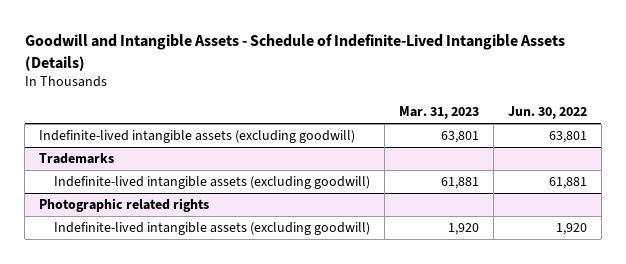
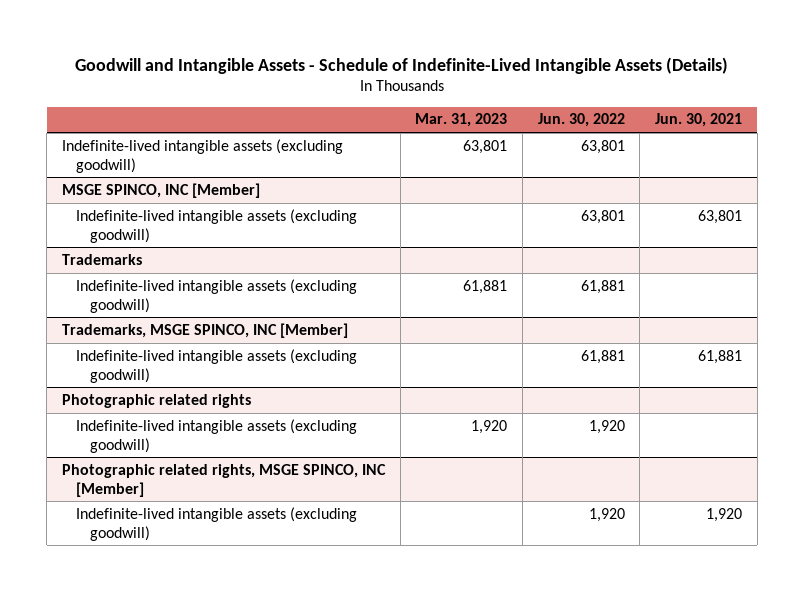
- | Mar. 31, 2023 | Jun. 30, 2022
+ | Mar. 31, 2023 | Jun. 30, 2022 | Jun. 30, 2021
+ MSGE SPINCO, INC [Member]
+ Indefinite-lived intangible assets (excluding goodwill) | | 63,801 | 63,801
+ Trademarks, MSGE SPINCO, INC [Member]
+ Indefinite-lived intangible assets (excluding goodwill) | | 61,881 | 61,881
+ Photographic related rights, MSGE SPINCO, INC [Member]
+ Indefinite-lived intangible assets (excluding goodwill) | | 1,920 | 1,920

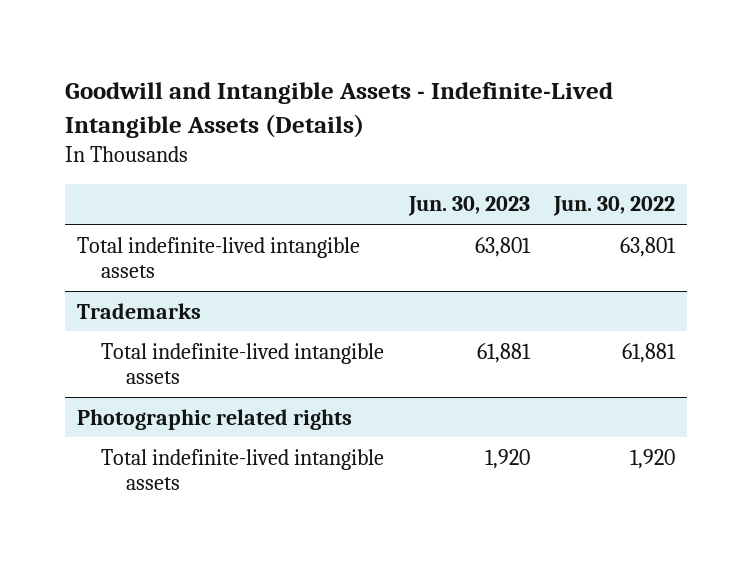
- Goodwill and Intangible Assets - Schedule of Indefinite-Lived Intangible Assets (Details)
+ Goodwill and Intangible Assets - Indefinite-Lived Intangible Assets (Details)
- | Mar. 31, 2023 | Jun. 30, 2022 | Jun. 30, 2021
+ | Jun. 30, 2023 | Jun. 30, 2022
- Indefinite-lived intangible assets (excluding goodwill) | 63,801 | 63,801 |
- MSGE SPINCO, INC [Member]
- Indefinite-lived intangible assets (excluding goodwill) | | 63,801 | 63,801
+ Total indefinite-lived intangible assets | 63,801 | 63,801
@ Trademarks
- Indefinite-lived intangible assets (excluding goodwill) | 61,881 | 61,881 |
- Trademarks, MSGE SPINCO, INC [Member]
- Indefinite-lived intangible assets (excluding goodwill) | | 61,881 | 61,881
@ Trademarks
+ Total indefinite-lived intangible assets | 61,881 | 61,881
@ Photographic related rights
- Indefinite-lived intangible assets (excluding goodwill) | 1,920 | 1,920 |
- Photographic related rights, MSGE SPINCO, INC [Member]
- Indefinite-lived intangible assets (excluding goodwill) | | 1,920 | 1,920
@ Photographic related rights
+ Total indefinite-lived intangible assets | 1,920 | 1,920

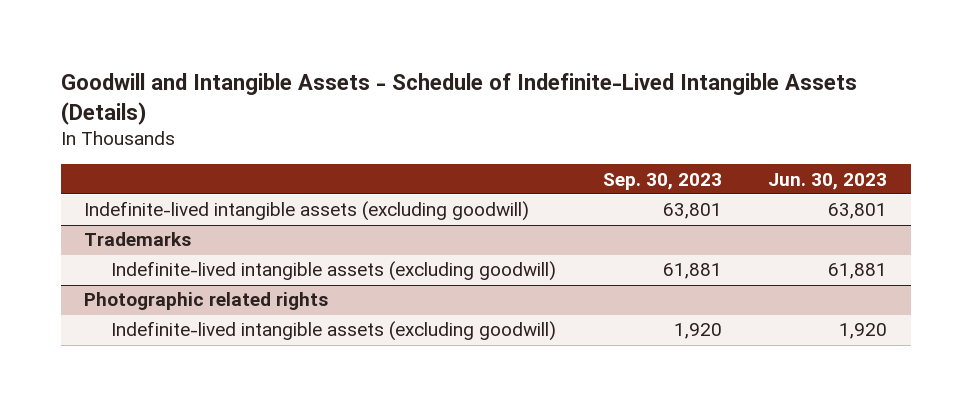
- Goodwill and Intangible Assets - Indefinite-Lived Intangible Assets (Details)
+ Goodwill and Intangible Assets - Schedule of Indefinite-Lived Intangible Assets (Details)
- | Jun. 30, 2023 | Jun. 30, 2022
+ | Sep. 30, 2023 | Jun. 30, 2023
- Total indefinite-lived intangible assets | 63,801 | 63,801
+ Indefinite-lived intangible assets (excluding goodwill) | 63,801 | 63,801
@ Trademarks
- Total indefinite-lived intangible assets | 61,881 | 61,881
+ Indefinite-lived intangible assets (excluding goodwill) | 61,881 | 61,881
@ Photographic related rights
- Total indefinite-lived intangible assets | 1,920 | 1,920
+ Indefinite-lived intangible assets (excluding goodwill) | 1,920 | 1,920

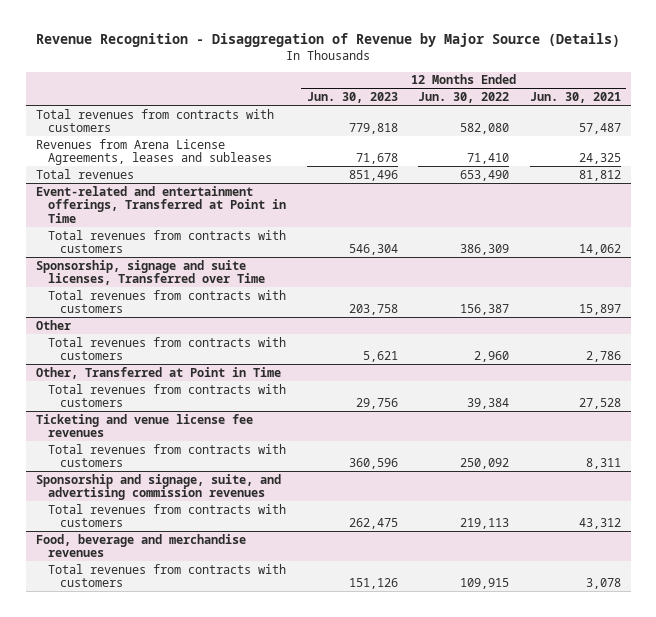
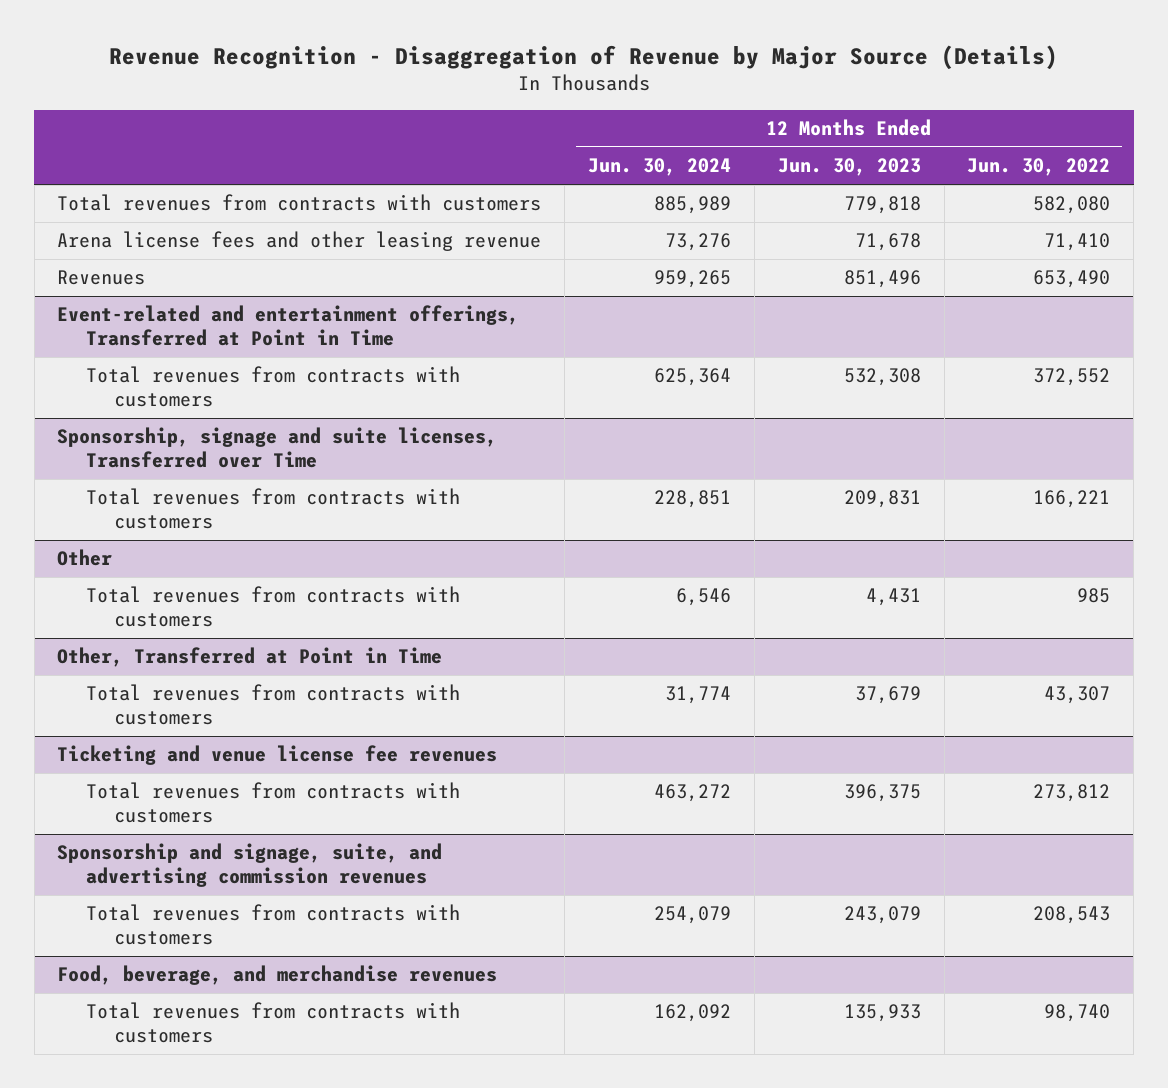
- | 12 Months Ended Jun. 30, 2023 | 12 Months Ended Jun. 30, 2022 | 12 Months Ended Jun. 30, 2021
+ | 12 Months Ended Jun. 30, 2024 | 12 Months Ended Jun. 30, 2023 | 12 Months Ended Jun. 30, 2022
- Revenues from Arena License Agreements, leases and subleases | 71,678 | 71,410 | 24,325
- Total revenues | 851,496 | 653,490 | 81,812
+ Arena license fees and other leasing revenue | 73,276 | 71,678 | 71,410
+ Revenues | 959,265 | 851,496 | 653,490
@ Event-related and entertainment offerings, Transferred at Point in Time
- Total revenues from contracts with customers | 546,304 | 386,309 | 14,062
+ Total revenues from contracts with customers | 625,364 | 532,308 | 372,552
@ Sponsorship, signage and suite licenses, Transferred over Time
- Total revenues from contracts with customers | 203,758 | 156,387 | 15,897
+ Total revenues from contracts with customers | 228,851 | 209,831 | 166,221
@ Other
- Total revenues from contracts with customers | 5,621 | 2,960 | 2,786
+ Total revenues from contracts with customers | 6,546 | 4,431 | 985
@ Other, Transferred at Point in Time
- Total revenues from contracts with customers | 29,756 | 39,384 | 27,528
+ Total revenues from contracts with customers | 31,774 | 37,679 | 43,307
@ Ticketing and venue license fee revenues
- Total revenues from contracts with customers | 360,596 | 250,092 | 8,311
+ Total revenues from contracts with customers | 463,272 | 396,375 | 273,812
@ Sponsorship and signage, suite, and advertising commission revenues
- Total revenues from contracts with customers | 262,475 | 219,113 | 43,312
- Food, beverage and merchandise revenues
- Total revenues from contracts with customers | 151,126 | 109,915 | 3,078
@ Sponsorship and signage, suite, and advertising commission revenues
+ Total revenues from contracts with customers | 254,079 | 243,079 | 208,543
+ Food, beverage, and merchandise revenues
+ Total revenues from contracts with customers | 162,092 | 135,933 | 98,740

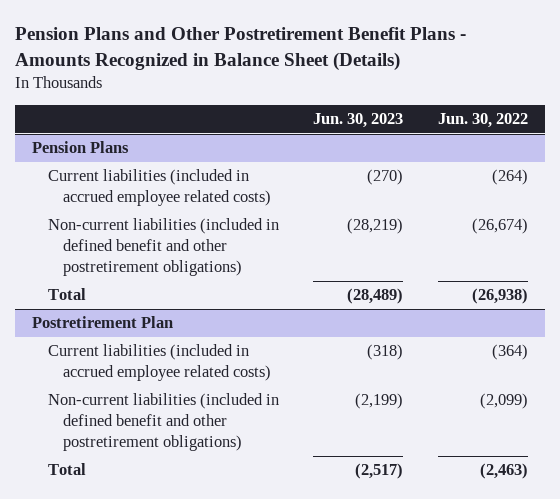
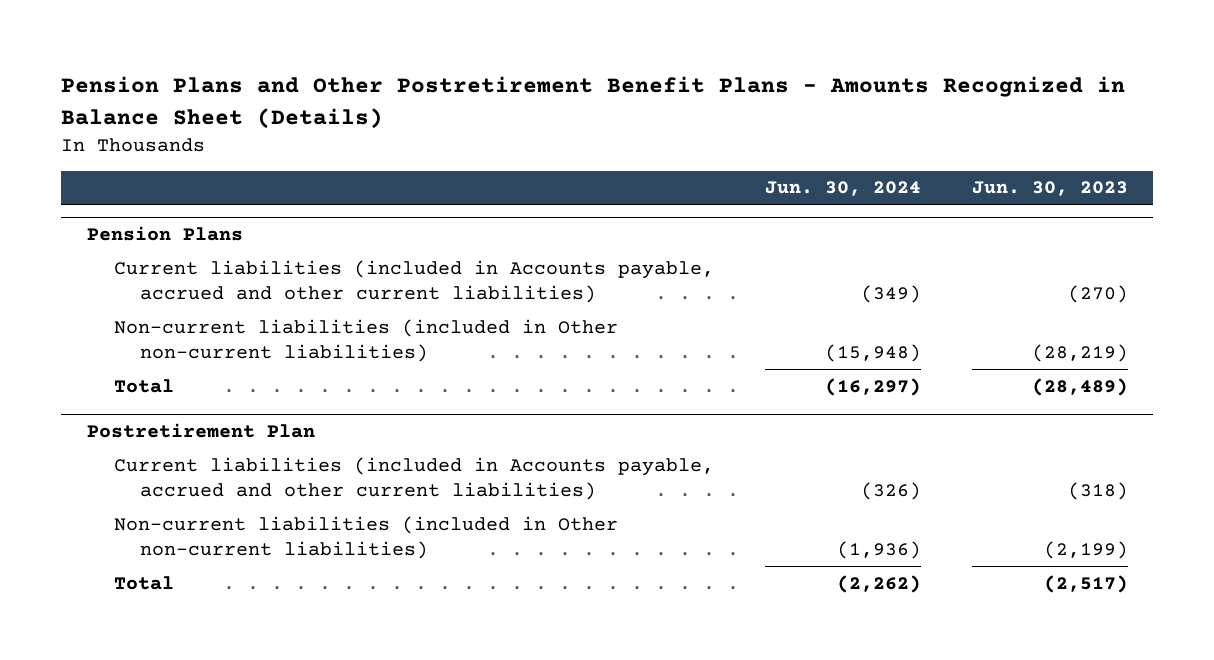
- | Jun. 30, 2023 | Jun. 30, 2022
+ | Jun. 30, 2024 | Jun. 30, 2023
@ Pension Plans
- Current liabilities (included in accrued employee related costs) | (270) | (264)
- Non-current liabilities (included in defined benefit and other postretirement obligations) | (28,219) | (26,674)
+ Current liabilities (included in Accounts payable, accrued and other current liabilities) | (349) | (270)
+ Non-current liabilities (included in Other non-current liabilities) | (15,948) | (28,219)
@ Postretirement Plan
- Current liabilities (included in accrued employee related costs) | (318) | (364)
- Non-current liabilities (included in defined benefit and other postretirement obligations) | (2,199) | (2,099)
+ Current liabilities (included in Accounts payable, accrued and other current liabilities) | (326) | (318)
+ Non-current liabilities (included in Other non-current liabilities) | (1,936) | (2,199)

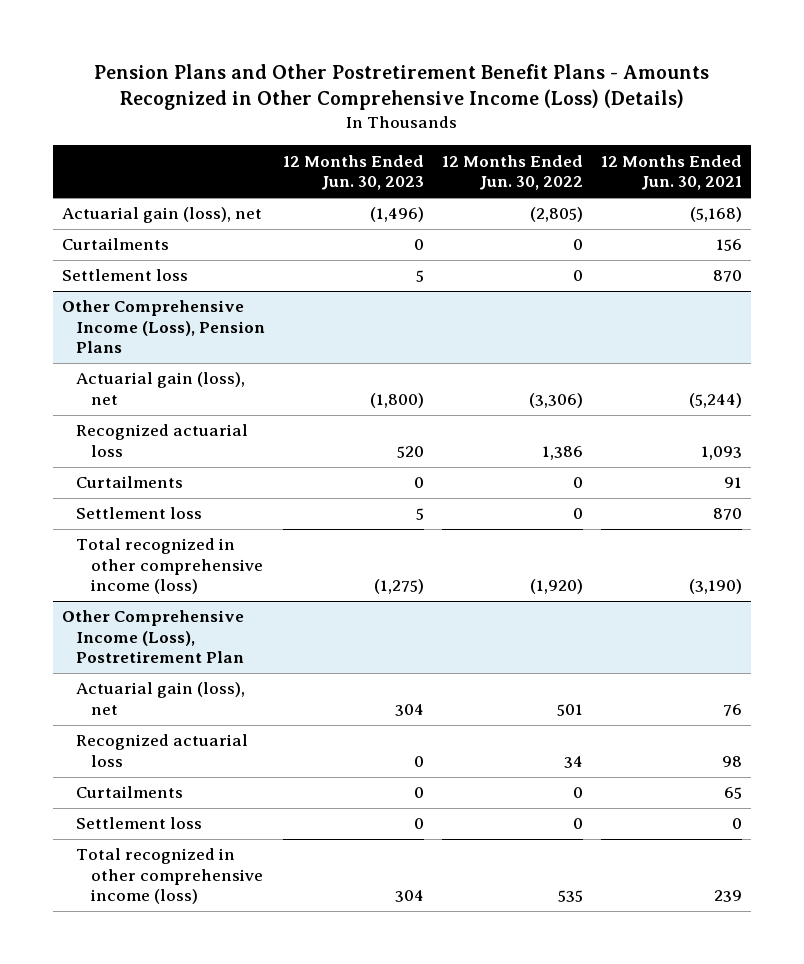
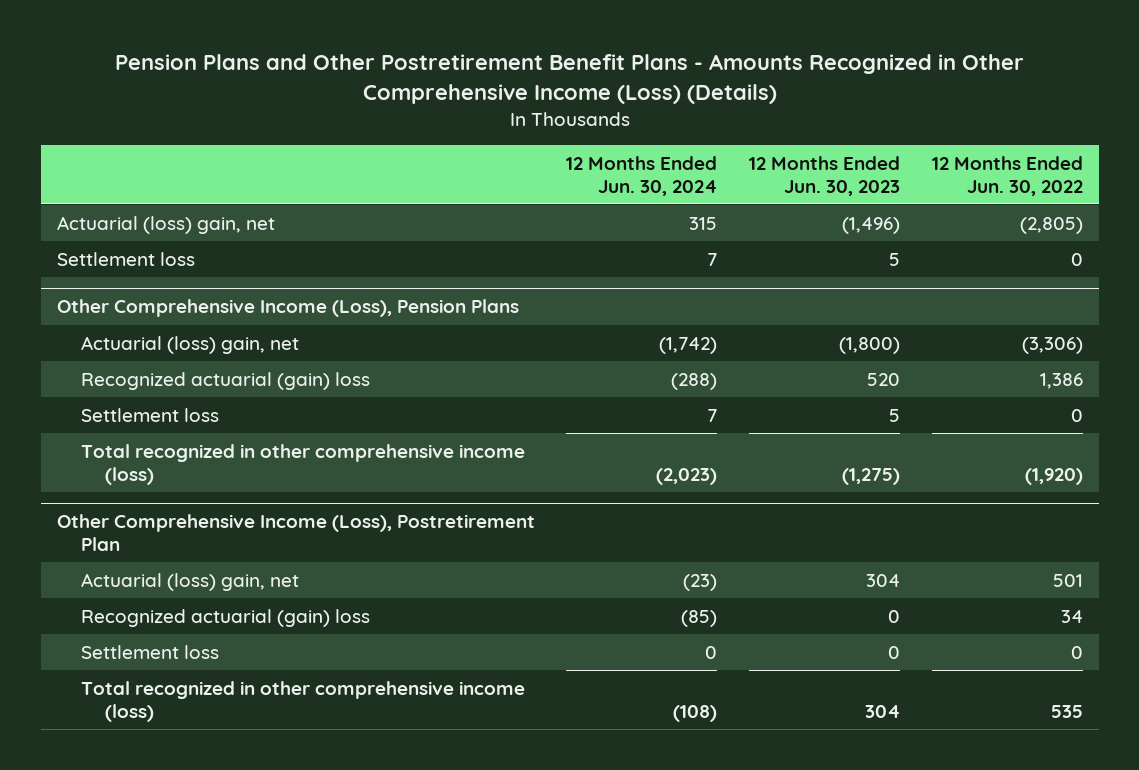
- | 12 Months Ended Jun. 30, 2023 | 12 Months Ended Jun. 30, 2022 | 12 Months Ended Jun. 30, 2021
+ | 12 Months Ended Jun. 30, 2024 | 12 Months Ended Jun. 30, 2023 | 12 Months Ended Jun. 30, 2022
- Actuarial gain (loss), net | (1,496) | (2,805) | (5,168)
- Curtailments | 0 | 0 | 156
+ Actuarial (loss) gain, net | 315 | (1,496) | (2,805)
@ Other Comprehensive Income (Loss), Pension Plans
- Actuarial gain (loss), net | (1,800) | (3,306) | (5,244)
- Recognized actuarial loss | 520 | 1,386 | 1,093
- Curtailments | 0 | 0 | 91
+ Actuarial (loss) gain, net | (1,742) | (1,800) | (3,306)
+ Recognized actuarial (gain) loss | (288) | 520 | 1,386
@ Other Comprehensive Income (Loss), Postretirement Plan
- Actuarial gain (loss), net | 304 | 501 | 76
- Recognized actuarial loss | 0 | 34 | 98
- Curtailments | 0 | 0 | 65
+ Actuarial (loss) gain, net | (23) | 304 | 501
+ Recognized actuarial (gain) loss | (85) | 0 | 34

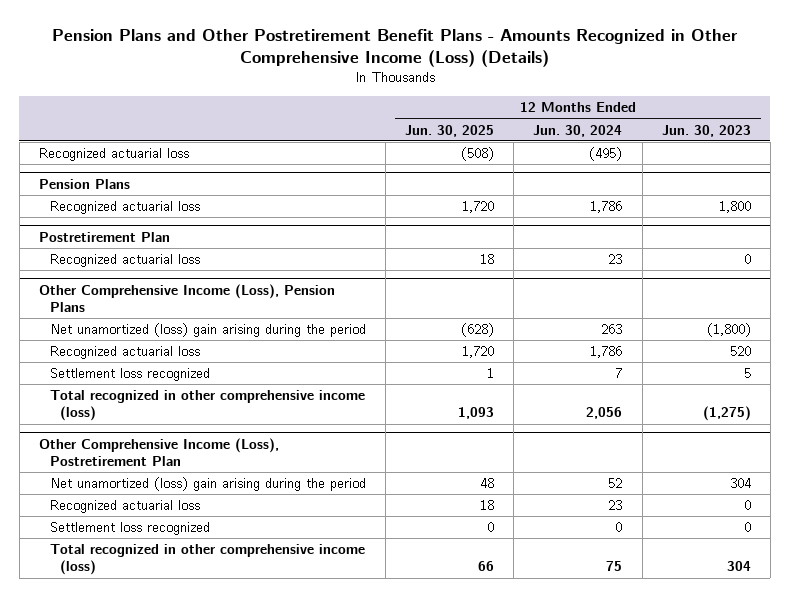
- | 12 Months Ended Jun. 30, 2024 | 12 Months Ended Jun. 30, 2023 | 12 Months Ended Jun. 30, 2022
+ | 12 Months Ended Jun. 30, 2025 | 12 Months Ended Jun. 30, 2024 | 12 Months Ended Jun. 30, 2023
- Actuarial (loss) gain, net | 315 | (1,496) | (2,805)
- Settlement loss | 7 | 5 | 0
+ Recognized actuarial loss | (508) | (495) |
+ Pension Plans
+ Recognized actuarial loss | 1,720 | 1,786 | 1,800
+ Postretirement Plan
+ Recognized actuarial loss | 18 | 23 | 0
@ Other Comprehensive Income (Loss), Pension Plans
- Actuarial (loss) gain, net | (1,742) | (1,800) | (3,306)
- Recognized actuarial (gain) loss | (288) | 520 | 1,386
- Settlement loss | 7 | 5 | 0
- Total recognized in other comprehensive income (loss) | (2,023) | (1,275) | (1,920)
+ Net unamortized (loss) gain arising during the period | (628) | 263 | (1,800)
+ Recognized actuarial loss | 1,720 | 1,786 | 520
+ Settlement loss recognized | 1 | 7 | 5
+ Total recognized in other comprehensive income (loss) | 1,093 | 2,056 | (1,275)
@ Other Comprehensive Income (Loss), Postretirement Plan
- Actuarial (loss) gain, net | (23) | 304 | 501
- Recognized actuarial (gain) loss | (85) | 0 | 34
- Settlement loss | 0 | 0 | 0
- Total recognized in other comprehensive income (loss) | (108) | 304 | 535
+ Net unamortized (loss) gain arising during the period | 48 | 52 | 304
+ Recognized actuarial loss | 18 | 23 | 0
+ Settlement loss recognized | 0 | 0 | 0
+ Total recognized in other comprehensive income (loss) | 66 | 75 | 304

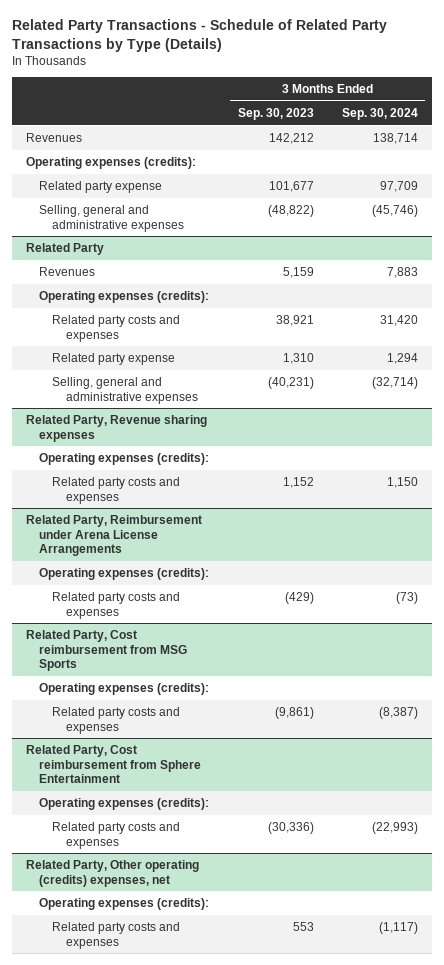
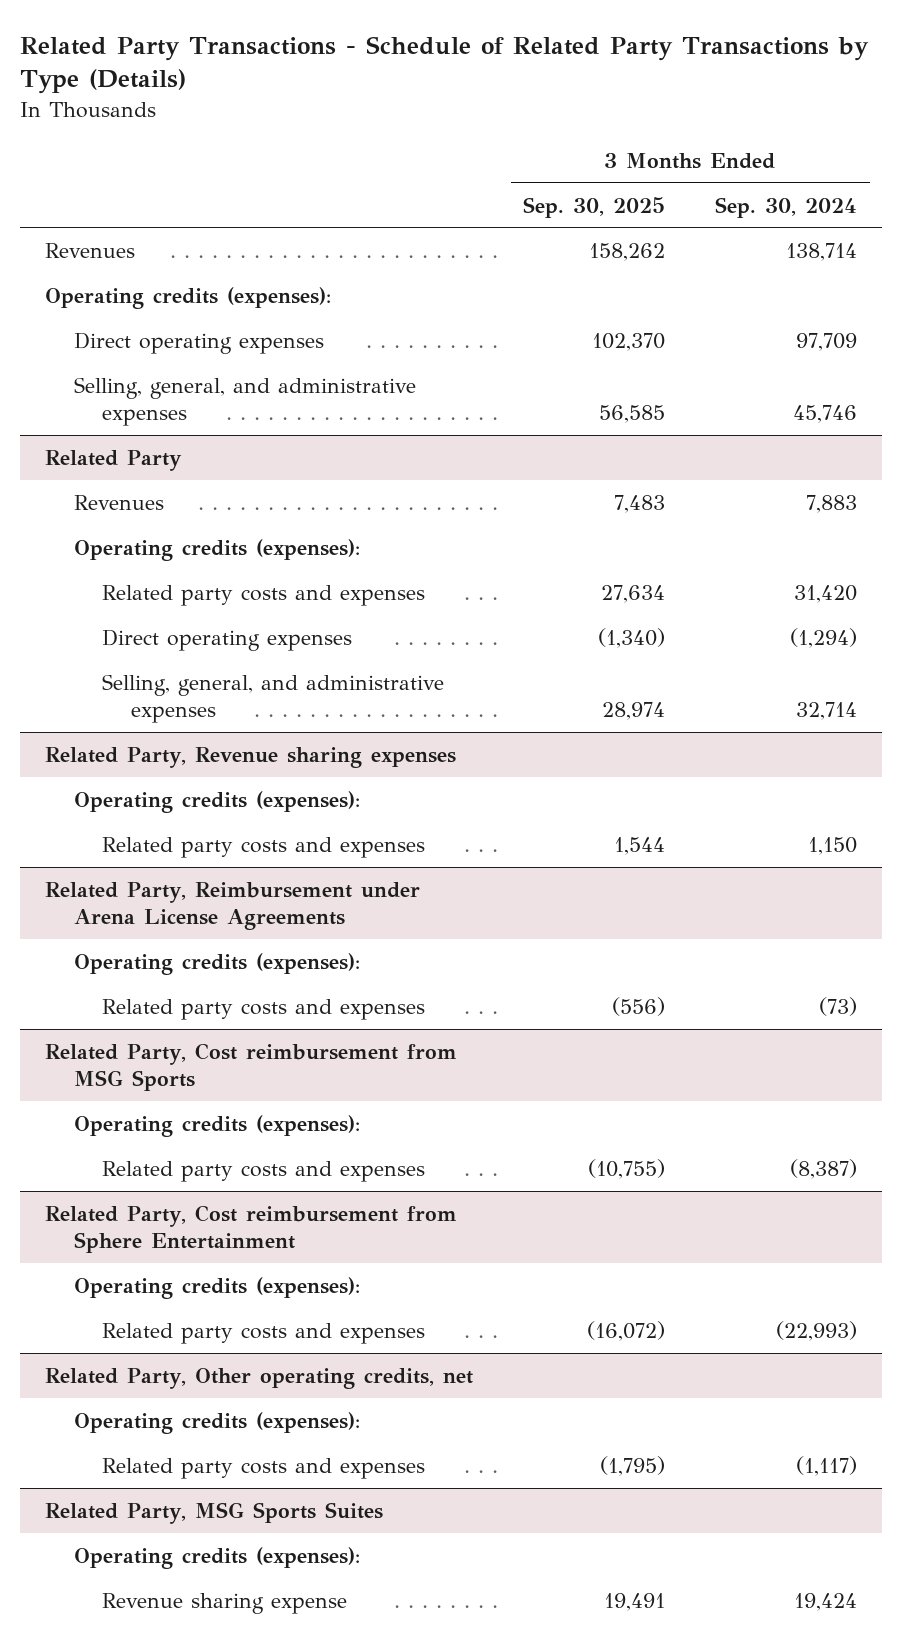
- | 3 Months Ended Sep. 30, 2023 | 3 Months Ended Sep. 30, 2024
+ | 3 Months Ended Sep. 30, 2025 | 3 Months Ended Sep. 30, 2024
- Operating expenses (credits):
- Related party expense | 101,677 | 97,709
- Selling, general and administrative expenses | (48,822) | (45,746)
+ Operating credits (expenses):
+ Direct operating expenses | 102,370 | 97,709
+ Selling, general, and administrative expenses | 56,585 | 45,746
@ Related Party
- Operating expenses (credits):
+ Operating credits (expenses):
- Related party expense | 1,310 | 1,294
- Selling, general and administrative expenses | (40,231) | (32,714)
+ Direct operating expenses | (1,340) | (1,294)
+ Selling, general, and administrative expenses | 28,974 | 32,714
@ Related Party, Revenue sharing expenses
- Operating expenses (credits):
+ Operating credits (expenses):
- Related Party, Reimbursement under Arena License Arrangements
- Operating expenses (credits):
+ Related Party, Reimbursement under Arena License Agreements
+ Operating credits (expenses):
@ Related Party, Cost reimbursement from MSG Sports
- Operating expenses (credits):
+ Operating credits (expenses):
@ Related Party, Cost reimbursement from Sphere Entertainment
- Operating expenses (credits):
+ Operating credits (expenses):
- Related Party, Other operating (credits) expenses, net
- Operating expenses (credits):
+ Related Party, Other operating credits, net
+ Operating credits (expenses):
+ Related Party, MSG Sports Suites
+ Operating credits (expenses):
+ Revenue sharing expense | 19,491 | 19,424

